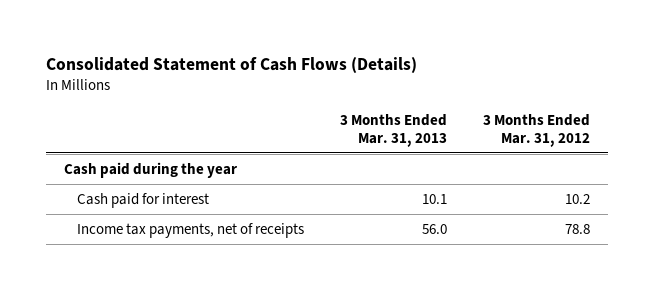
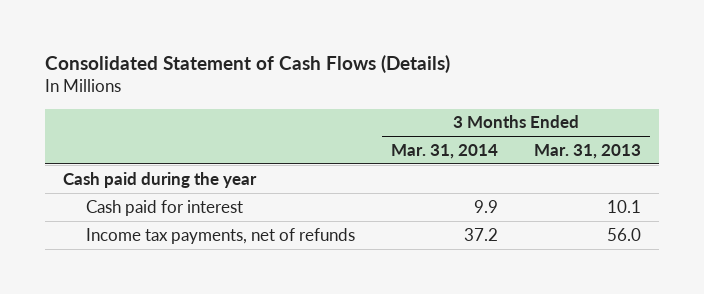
- | 3 Months Ended Mar. 31, 2013 | 3 Months Ended Mar. 31, 2012
+ | 3 Months Ended Mar. 31, 2014 | 3 Months Ended Mar. 31, 2013
- Income tax payments, net of receipts | 56.0 | 78.8
+ Income tax payments, net of refunds | 37.2 | 56.0

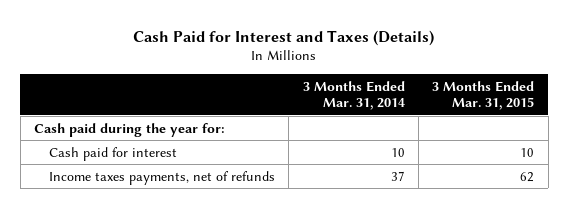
- Consolidated Statement of Cash Flows (Details)
+ Cash Paid for Interest and Taxes (Details)
- | 3 Months Ended Mar. 31, 2014 | 3 Months Ended Mar. 31, 2013
+ | 3 Months Ended Mar. 31, 2014 | 3 Months Ended Mar. 31, 2015
- Cash paid during the year
- Cash paid for interest | 9.9 | 10.1
- Income tax payments, net of refunds | 37.2 | 56.0
+ Cash paid during the year for:
+ Cash paid for interest | 10 | 10
+ Income taxes payments, net of refunds | 37 | 62

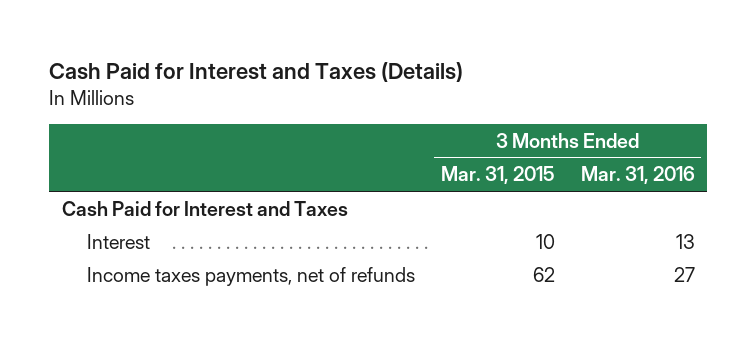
- | 3 Months Ended Mar. 31, 2014 | 3 Months Ended Mar. 31, 2015
+ | 3 Months Ended Mar. 31, 2015 | 3 Months Ended Mar. 31, 2016
- Cash paid during the year for:
- Cash paid for interest | 10 | 10
+ Cash Paid for Interest and Taxes
+ Interest | 10 | 13

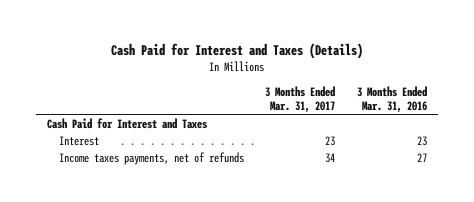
- | 3 Months Ended Mar. 31, 2015 | 3 Months Ended Mar. 31, 2016
+ | 3 Months Ended Mar. 31, 2017 | 3 Months Ended Mar. 31, 2016
- Interest | 10 | 13
+ Interest | 23 | 23

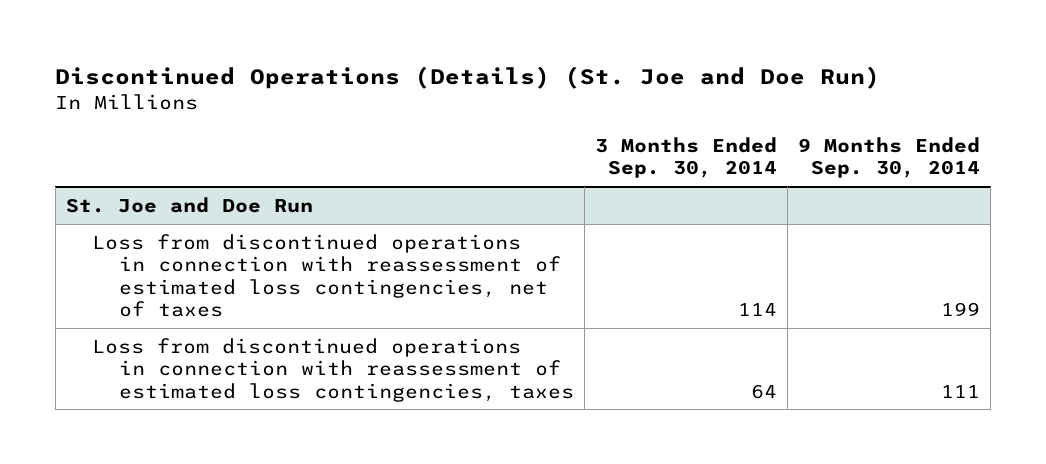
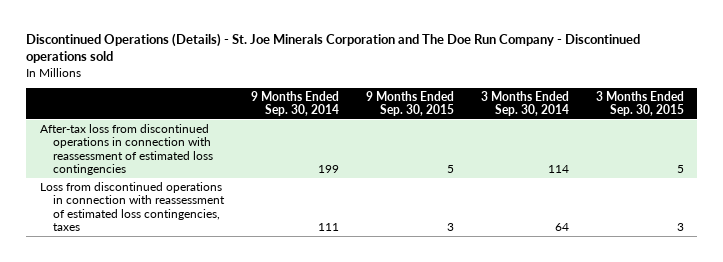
- Discontinued Operations (Details) (St. Joe and Doe Run)
+ Discontinued Operations (Details) - St. Joe Minerals Corporation and The Doe Run Company - Discontinued operations sold
- | 3 Months Ended Sep. 30, 2014 | 9 Months Ended Sep. 30, 2014
+ | 9 Months Ended Sep. 30, 2014 | 9 Months Ended Sep. 30, 2015 | 3 Months Ended Sep. 30, 2014 | 3 Months Ended Sep. 30, 2015
- St. Joe and Doe Run
- Loss from discontinued operations in connection with reassessment of estimated loss contingencies, net of taxes | 114 | 199
+ After-tax loss from discontinued operations in connection with reassessment of estimated loss contingencies | 199 | 5 | 114 | 5

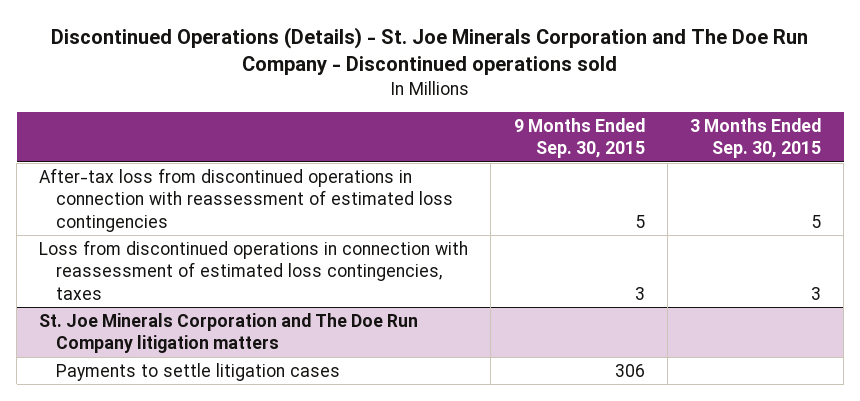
- | 9 Months Ended Sep. 30, 2014 | 9 Months Ended Sep. 30, 2015 | 3 Months Ended Sep. 30, 2014 | 3 Months Ended Sep. 30, 2015
+ | 9 Months Ended Sep. 30, 2015 | 3 Months Ended Sep. 30, 2015
+ St. Joe Minerals Corporation and The Doe Run Company litigation matters
+ Payments to settle litigation cases | 306 |

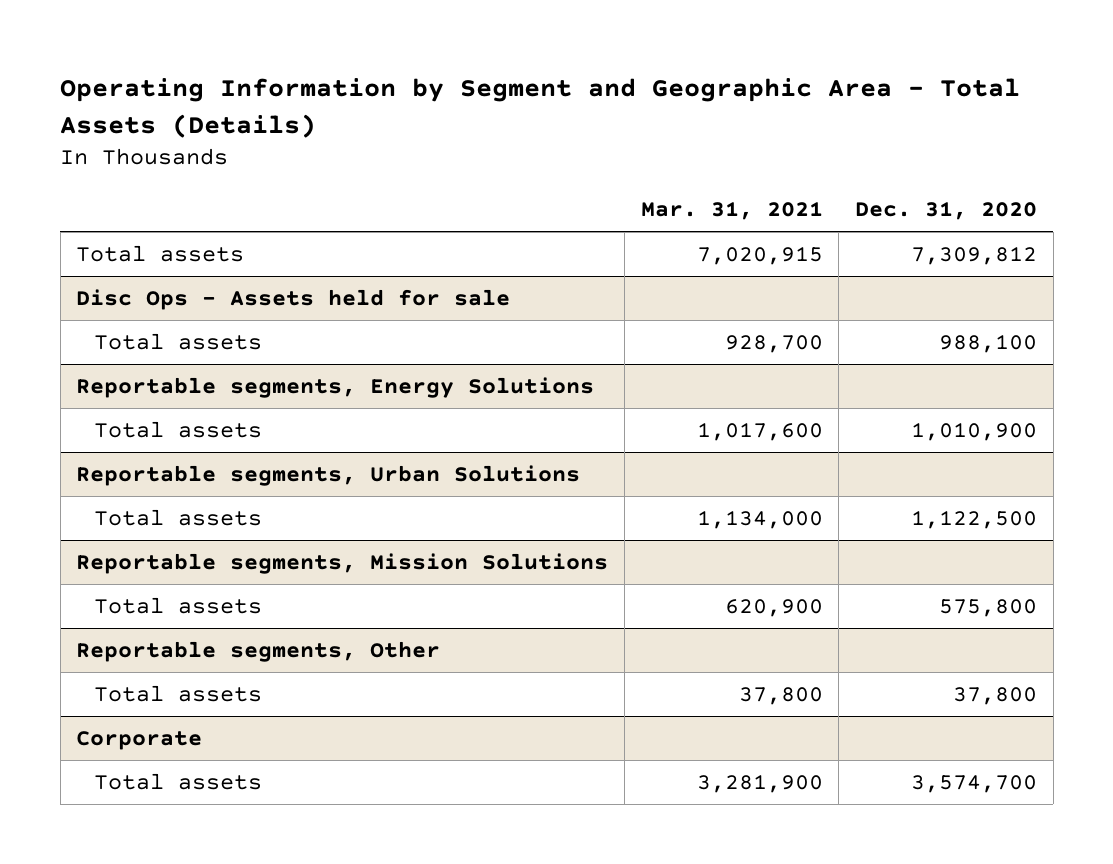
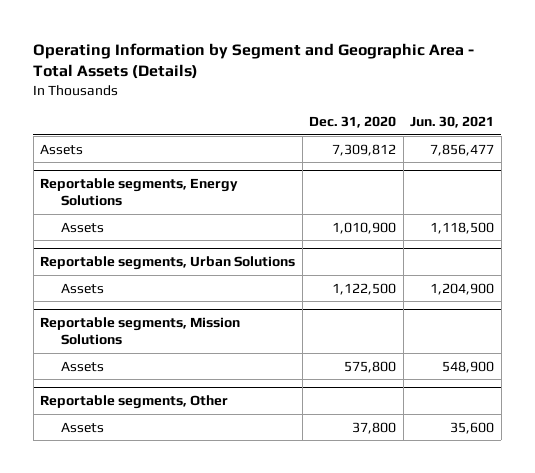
- | Mar. 31, 2021 | Dec. 31, 2020
+ | Dec. 31, 2020 | Jun. 30, 2021
- Total assets | 7,020,915 | 7,309,812
- Disc Ops - Assets held for sale
- Total assets | 928,700 | 988,100
+ Assets | 7,309,812 | 7,856,477
@ Reportable segments, Energy Solutions
- Total assets | 1,017,600 | 1,010,900
+ Assets | 1,010,900 | 1,118,500
@ Reportable segments, Urban Solutions
- Total assets | 1,134,000 | 1,122,500
+ Assets | 1,122,500 | 1,204,900
@ Reportable segments, Mission Solutions
- Total assets | 620,900 | 575,800
+ Assets | 575,800 | 548,900
@ Reportable segments, Other
- Total assets | 37,800 | 37,800
- Corporate
- Total assets | 3,281,900 | 3,574,700
@ Reportable segments, Other
+ Assets | 37,800 | 35,600

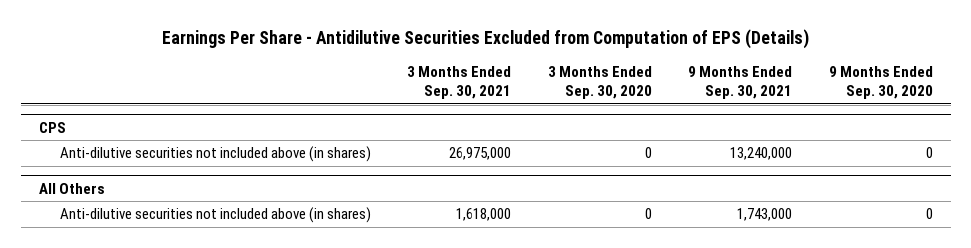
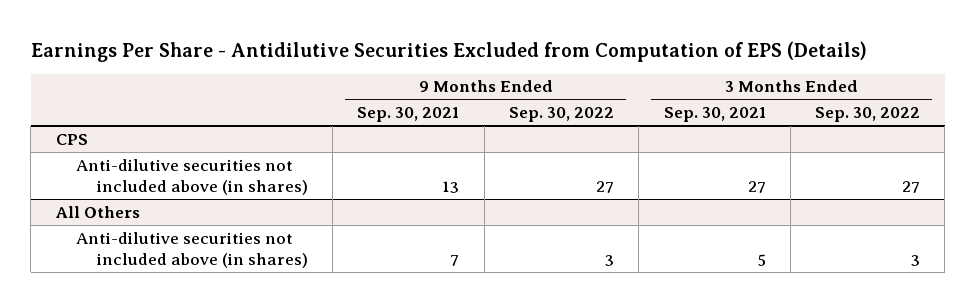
- | 3 Months Ended Sep. 30, 2021 | 3 Months Ended Sep. 30, 2020 | 9 Months Ended Sep. 30, 2021 | 9 Months Ended Sep. 30, 2020
+ | 9 Months Ended Sep. 30, 2021 | 9 Months Ended Sep. 30, 2022 | 3 Months Ended Sep. 30, 2021 | 3 Months Ended Sep. 30, 2022
@ CPS
- Anti-dilutive securities not included above (in shares) | 26,975,000 | 0 | 13,240,000 | 0
+ Anti-dilutive securities not included above (in shares) | 13 | 27 | 27 | 27
@ All Others
- Anti-dilutive securities not included above (in shares) | 1,618,000 | 0 | 1,743,000 | 0
+ Anti-dilutive securities not included above (in shares) | 7 | 3 | 5 | 3

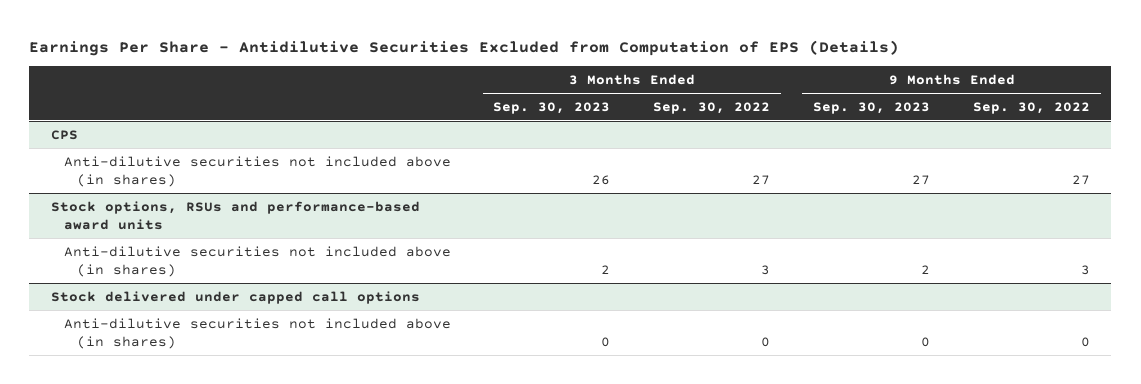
- | 9 Months Ended Sep. 30, 2021 | 9 Months Ended Sep. 30, 2022 | 3 Months Ended Sep. 30, 2021 | 3 Months Ended Sep. 30, 2022
+ | 3 Months Ended Sep. 30, 2023 | 3 Months Ended Sep. 30, 2022 | 9 Months Ended Sep. 30, 2023 | 9 Months Ended Sep. 30, 2022
- All Others
+ Stock options, RSUs and performance-based award units
+ Stock delivered under capped call options
+ Anti-dilutive securities not included above (in shares) | 0 | 0 | 0 | 0

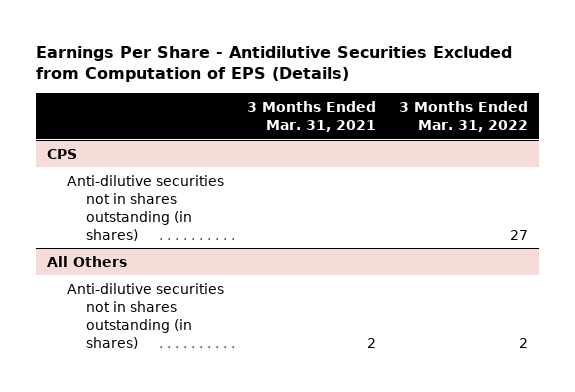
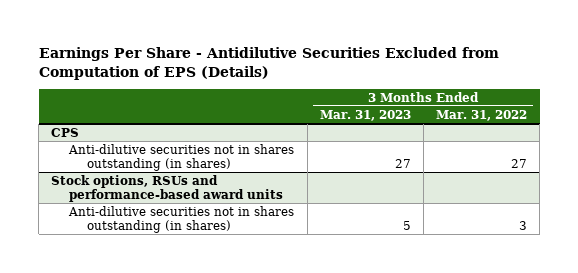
- | 3 Months Ended Mar. 31, 2021 | 3 Months Ended Mar. 31, 2022
+ | 3 Months Ended Mar. 31, 2023 | 3 Months Ended Mar. 31, 2022
- All Others
- Anti-dilutive securities not in shares outstanding (in shares) | 2 | 2
+ Stock options, RSUs and performance-based award units
+ Anti-dilutive securities not in shares outstanding (in shares) | 5 | 3

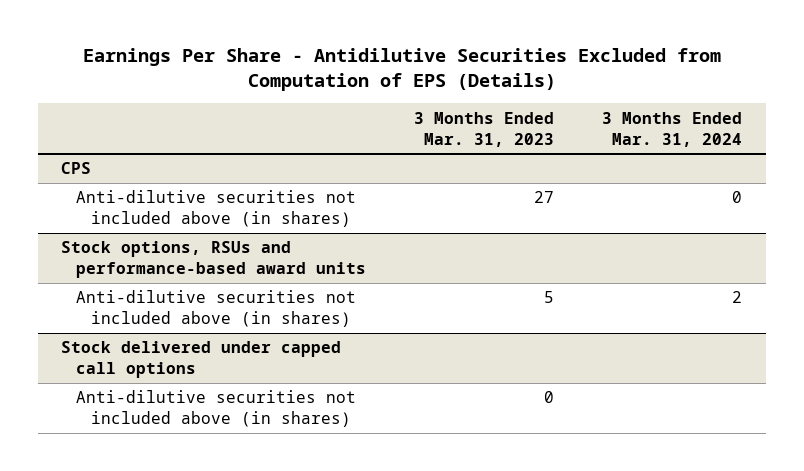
- | 3 Months Ended Mar. 31, 2023 | 3 Months Ended Mar. 31, 2022
+ | 3 Months Ended Mar. 31, 2023 | 3 Months Ended Mar. 31, 2024
@ CPS
- Anti-dilutive securities not in shares outstanding (in shares) | 27 | 27
+ Anti-dilutive securities not included above (in shares) | 27 | 0
@ Stock options, RSUs and performance-based award units
- Anti-dilutive securities not in shares outstanding (in shares) | 5 | 3
+ Anti-dilutive securities not included above (in shares) | 5 | 2
+ Stock delivered under capped call options
+ Anti-dilutive securities not included above (in shares) | 0 |

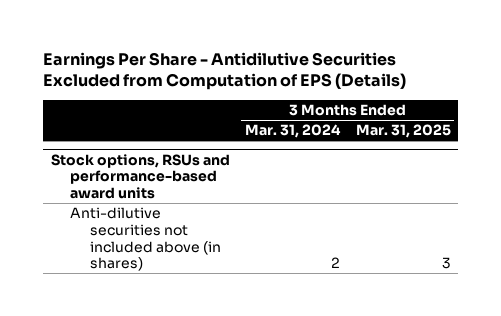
- | 3 Months Ended Mar. 31, 2023 | 3 Months Ended Mar. 31, 2024
+ | 3 Months Ended Mar. 31, 2024 | 3 Months Ended Mar. 31, 2025
- CPS
- Anti-dilutive securities not included above (in shares) | 27 | 0
- Stock delivered under capped call options
- Anti-dilutive securities not included above (in shares) | 0 |

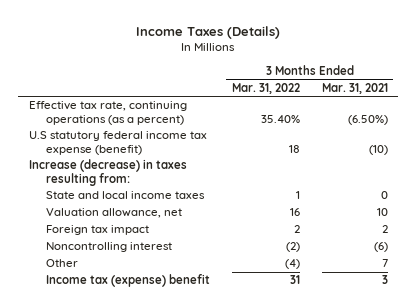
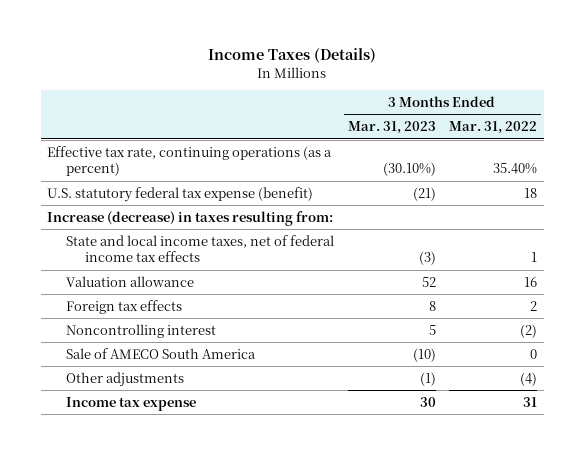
- | 3 Months Ended Mar. 31, 2022 | 3 Months Ended Mar. 31, 2021
+ | 3 Months Ended Mar. 31, 2023 | 3 Months Ended Mar. 31, 2022
- U.S statutory federal income tax expense (benefit) | 18 | (10)
+ U.S. statutory federal tax expense (benefit) | (21) | 18
- State and local income taxes | 1 | 0
- Valuation allowance, net | 16 | 10
- Foreign tax impact | 2 | 2
+ State and local income taxes, net of federal income tax effects | (3) | 1
+ Valuation allowance | 52 | 16
+ Foreign tax effects | 8 | 2
- Other | (4) | 7
- Income tax (expense) benefit | 31 | 3
+ Sale of AMECO South America | (10) | 0
+ Other adjustments | (1) | (4)
+ Income tax expense | 30 | 31

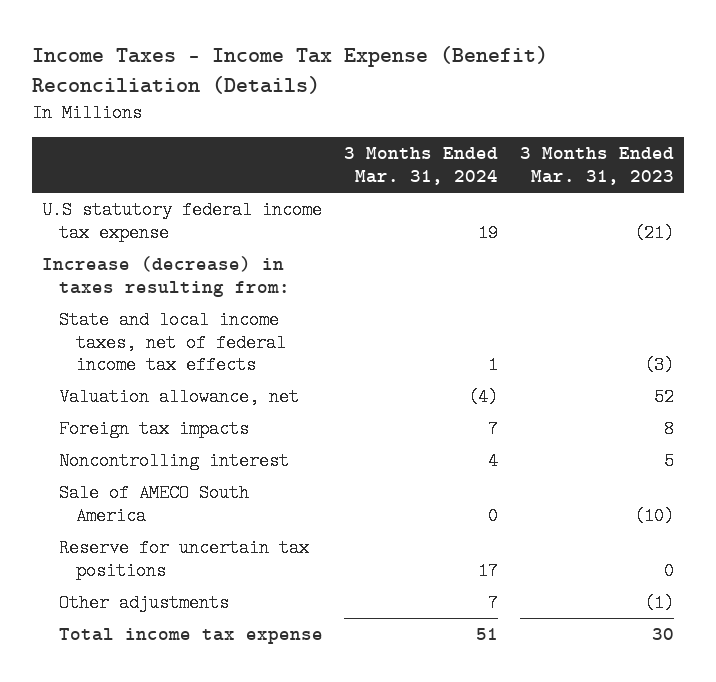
- Income Taxes (Details)
+ Income Taxes - Income Tax Expense (Benefit) Reconciliation (Details)
- | 3 Months Ended Mar. 31, 2023 | 3 Months Ended Mar. 31, 2022
+ | 3 Months Ended Mar. 31, 2024 | 3 Months Ended Mar. 31, 2023
- Effective tax rate, continuing operations (as a percent) | (30.10%) | 35.40%
- U.S. statutory federal tax expense (benefit) | (21) | 18
+ U.S statutory federal income tax expense | 19 | (21)
- Valuation allowance | 52 | 16
- Foreign tax effects | 8 | 2
+ Valuation allowance, net | (4) | 52
+ Foreign tax impacts | 7 | 8
+ Reserve for uncertain tax positions | 17 | 0
- Income tax expense | 30 | 31
+ Total income tax expense | 51 | 30

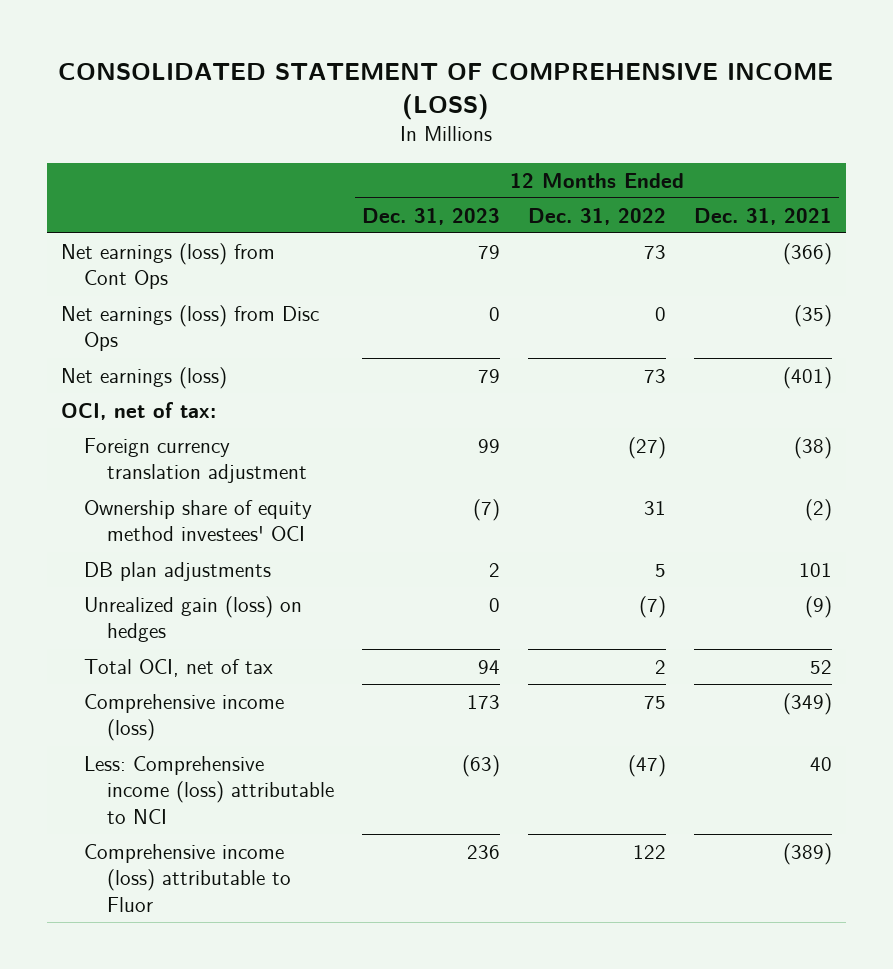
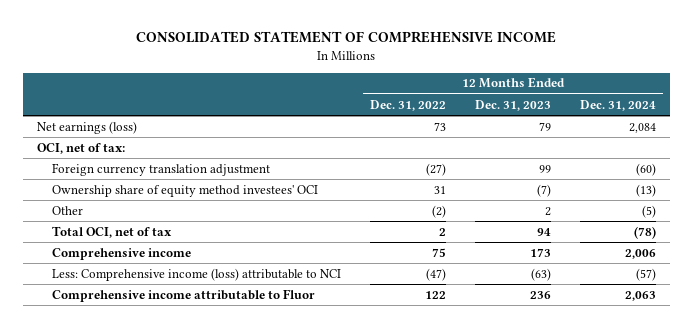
- CONSOLIDATED STATEMENT OF COMPREHENSIVE INCOME (LOSS)
+ CONSOLIDATED STATEMENT OF COMPREHENSIVE INCOME
- | 12 Months Ended Dec. 31, 2023 | 12 Months Ended Dec. 31, 2022 | 12 Months Ended Dec. 31, 2021
+ | 12 Months Ended Dec. 31, 2022 | 12 Months Ended Dec. 31, 2023 | 12 Months Ended Dec. 31, 2024
- Net earnings (loss) from Cont Ops | 79 | 73 | (366)
- Net earnings (loss) from Disc Ops | 0 | 0 | (35)
- DB plan adjustments | 2 | 5 | 101
- Unrealized gain (loss) on hedges | 0 | (7) | (9)
+ Other | (2) | 2 | (5)
- Comprehensive income (loss) | 173 | 75 | (349)
+ Comprehensive income | 75 | 173 | 2,006
- Comprehensive income (loss) attributable to Fluor | 236 | 122 | (389)
+ Comprehensive income attributable to Fluor | 122 | 236 | 2,063

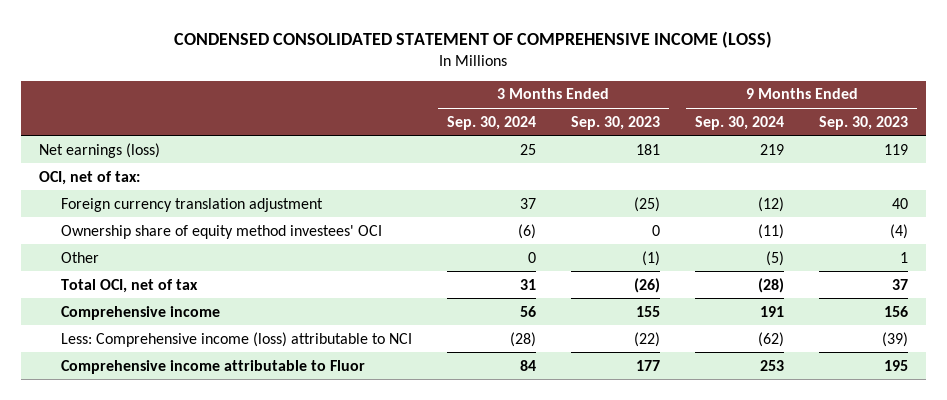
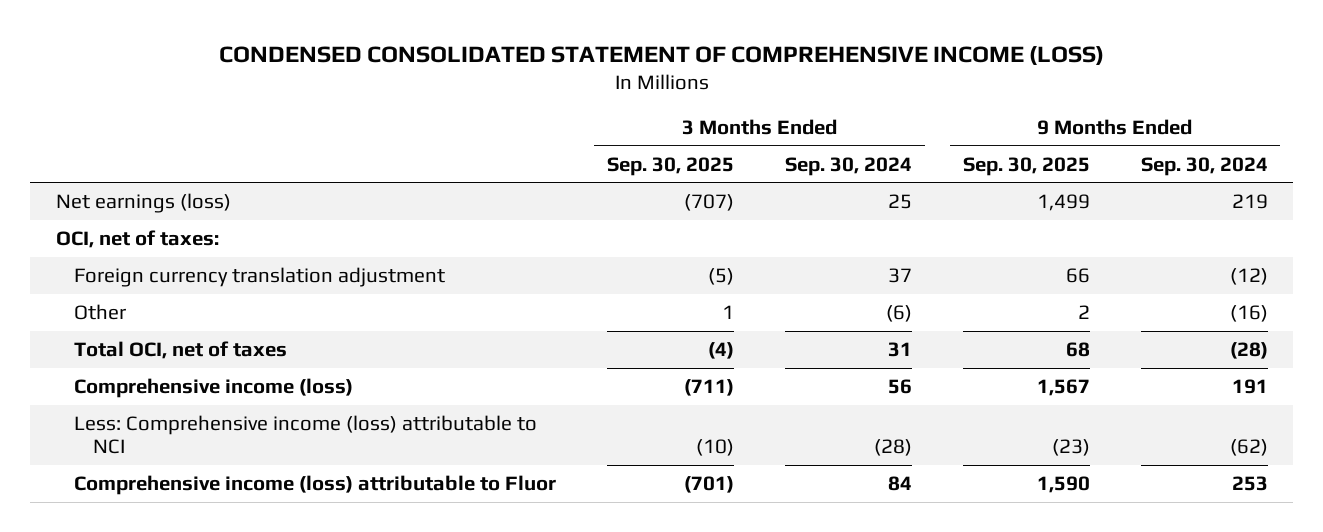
- | 3 Months Ended Sep. 30, 2024 | 3 Months Ended Sep. 30, 2023 | 9 Months Ended Sep. 30, 2024 | 9 Months Ended Sep. 30, 2023
+ | 3 Months Ended Sep. 30, 2025 | 3 Months Ended Sep. 30, 2024 | 9 Months Ended Sep. 30, 2025 | 9 Months Ended Sep. 30, 2024
- OCI, net of tax:
+ OCI, net of taxes:
- Ownership share of equity method investees' OCI | (6) | 0 | (11) | (4)
- Other | 0 | (1) | (5) | 1
- Total OCI, net of tax | 31 | (26) | (28) | 37
- Comprehensive income | 56 | 155 | 191 | 156
+ Other | 1 | (6) | 2 | (16)
+ Total OCI, net of taxes | (4) | 31 | 68 | (28)
+ Comprehensive income (loss) | (711) | 56 | 1,567 | 191
- Comprehensive income attributable to Fluor | 84 | 177 | 253 | 195
+ Comprehensive income (loss) attributable to Fluor | (701) | 84 | 1,590 | 253

